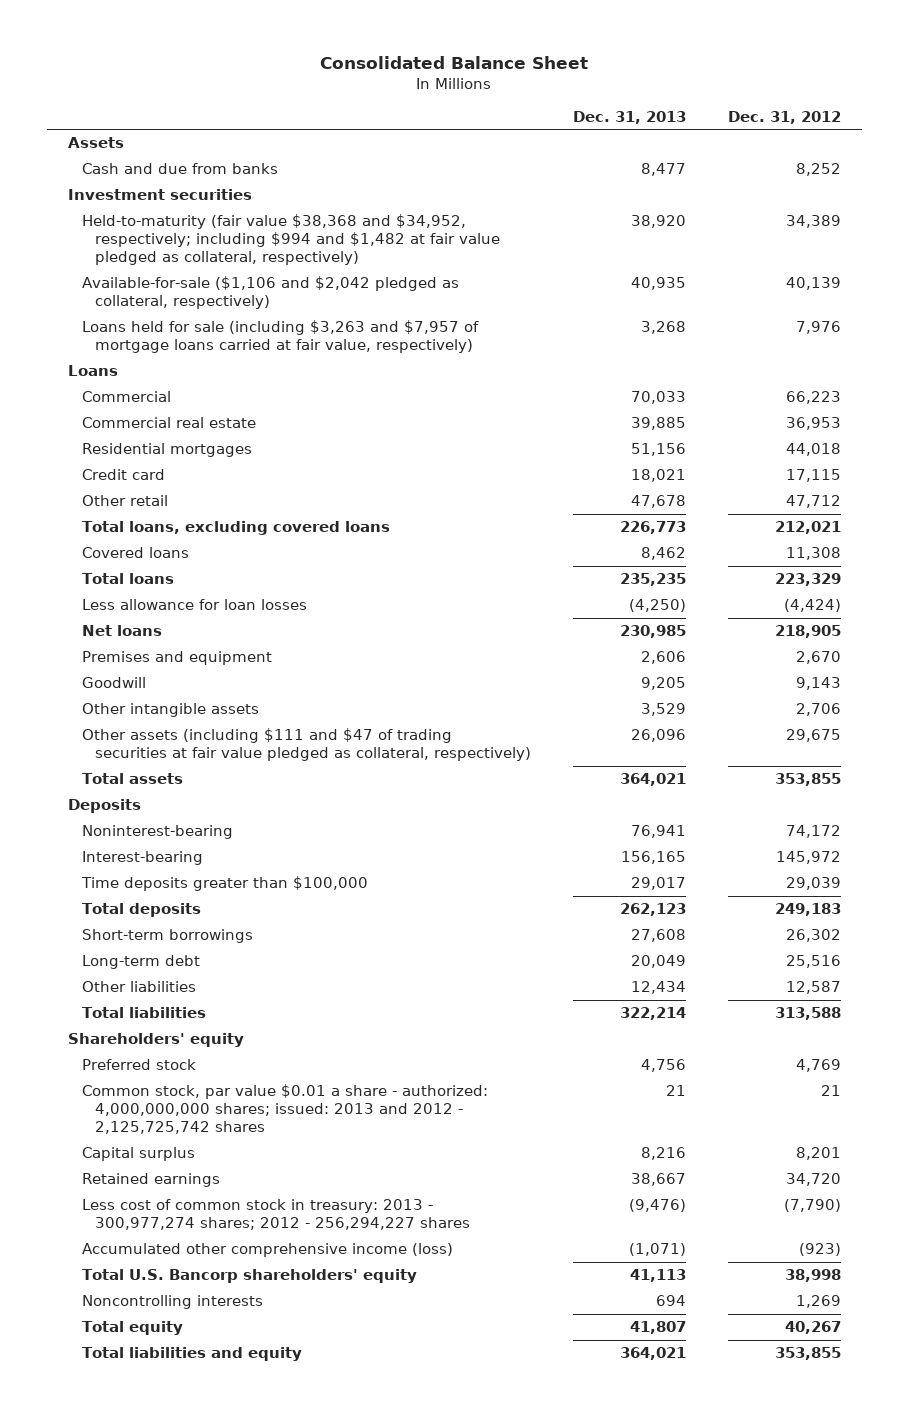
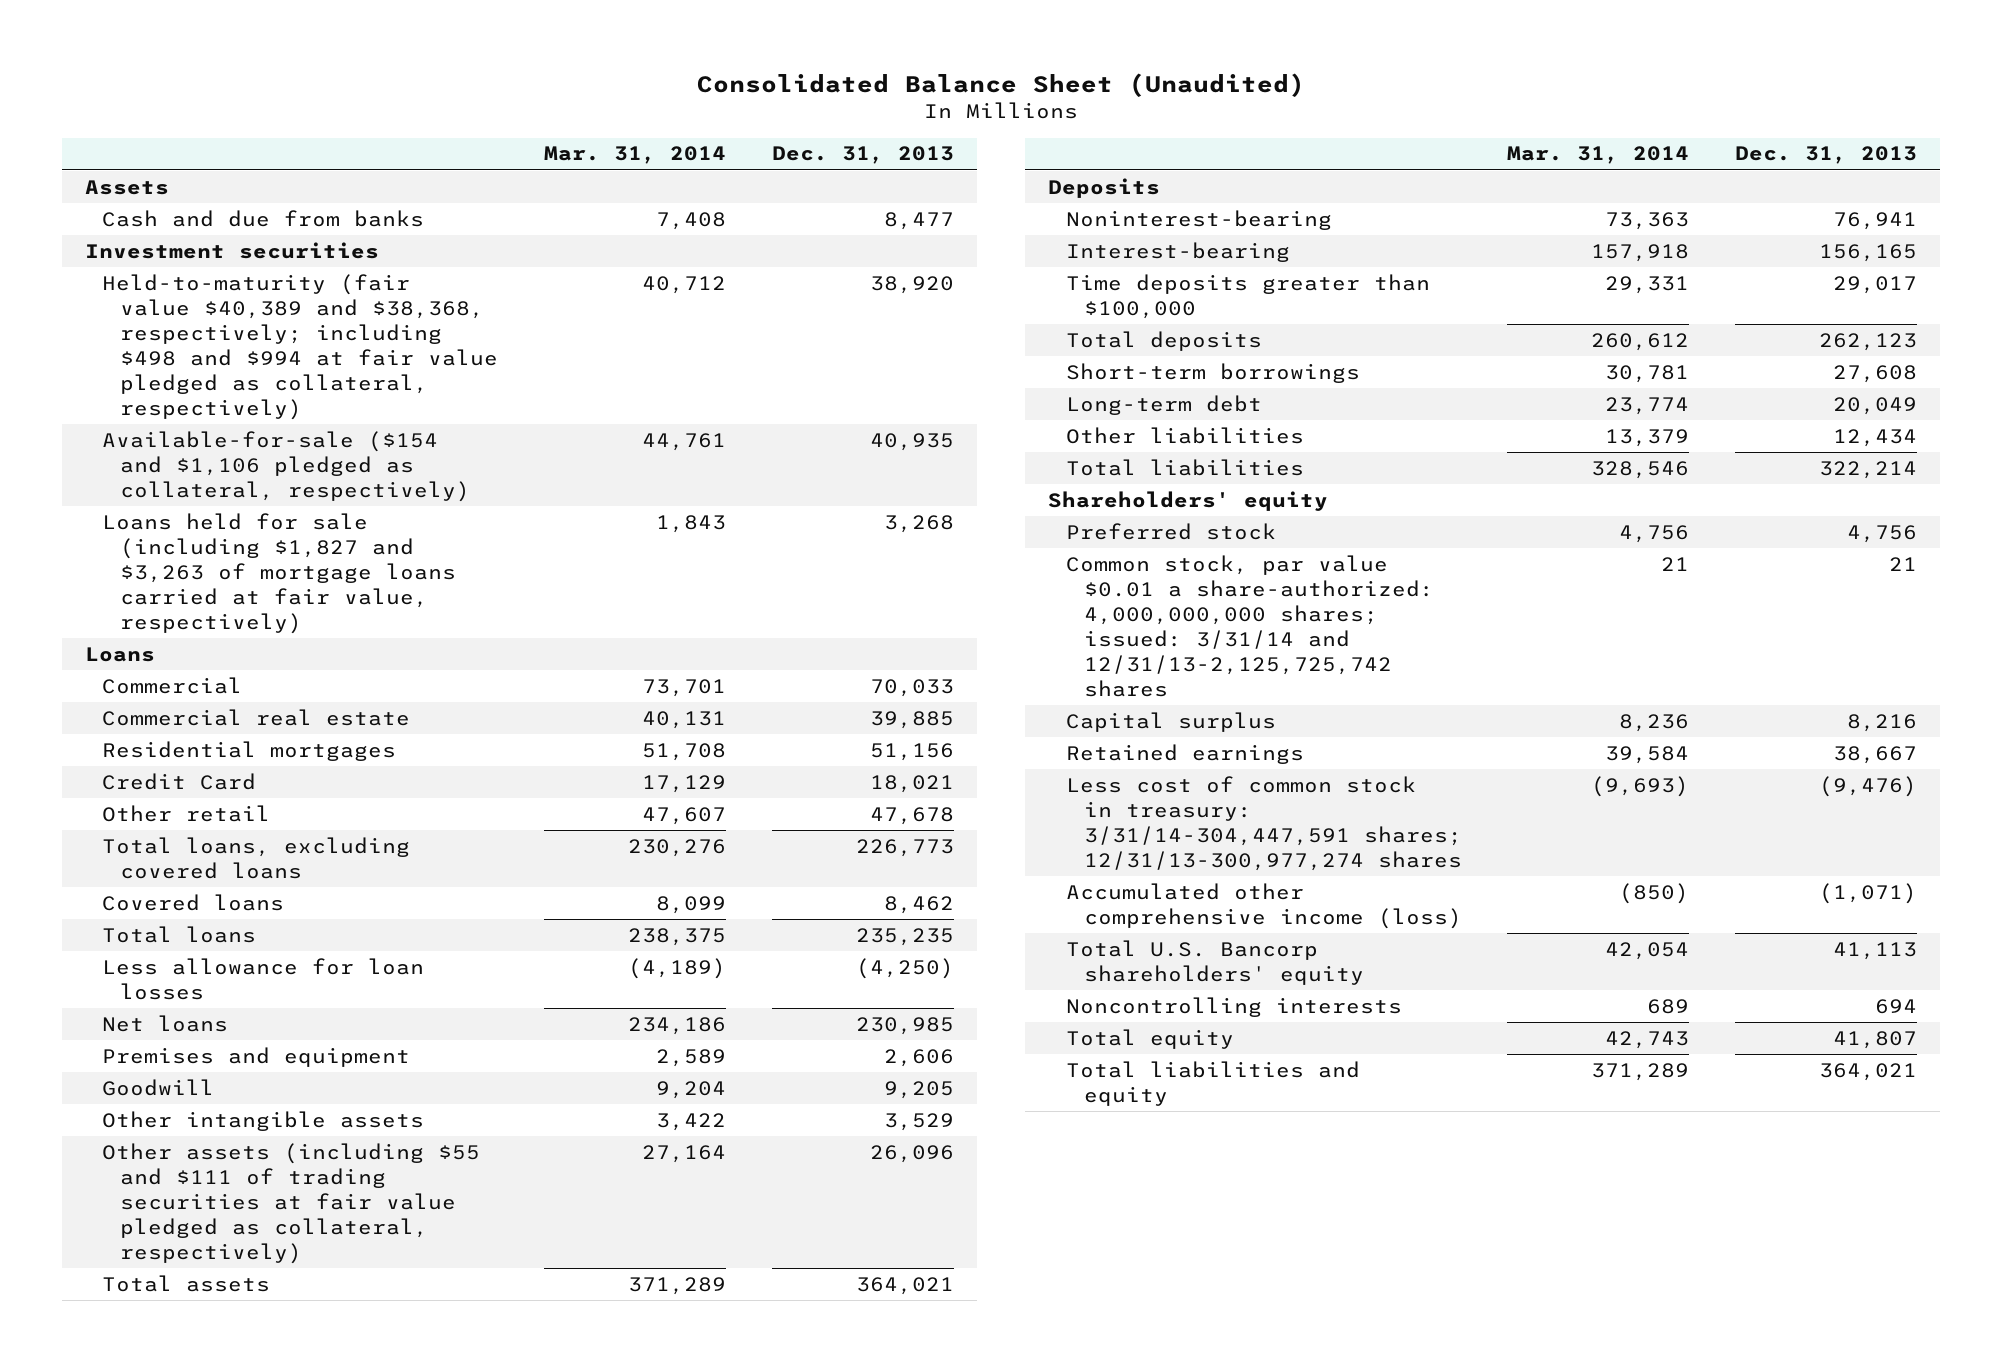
- Consolidated Balance Sheet
+ Consolidated Balance Sheet (Unaudited)
- | Dec. 31, 2013 | Dec. 31, 2012
+ | Mar. 31, 2014 | Dec. 31, 2013
- Held-to-maturity (fair value $38,368 and $34,952, respectively; including $994 and $1,482 at fair value pledged as collateral, respectively) | 38,920 | 34,389
- Available-for-sale ($1,106 and $2,042 pledged as collateral, respectively) | 40,935 | 40,139
- Loans held for sale (including $3,263 and $7,957 of mortgage loans carried at fair value, respectively) | 3,268 | 7,976
+ Held-to-maturity (fair value $40,389 and $38,368, respectively; including $498 and $994 at fair value pledged as collateral, respectively) | 40,712 | 38,920
+ Available-for-sale ($154 and $1,106 pledged as collateral, respectively) | 44,761 | 40,935
+ Loans held for sale (including $1,827 and $3,263 of mortgage loans carried at fair value, respectively) | 1,843 | 3,268
- Credit card | 18,021 | 17,115
+ Credit Card | 17,129 | 18,021
- Other assets (including $111 and $47 of trading securities at fair value pledged as collateral, respectively) | 26,096 | 29,675
+ Other assets (including $55 and $111 of trading securities at fair value pledged as collateral, respectively) | 27,164 | 26,096
- Common stock, par value $0.01 a share - authorized: 4,000,000,000 shares; issued: 2013 and 2012 - 2,125,725,742 shares | 21 | 21
+ Common stock, par value $0.01 a share-authorized: 4,000,000,000 shares; issued: 3/31/14 and 12/31/13-2,125,725,742 shares | 21 | 21
- Less cost of common stock in treasury: 2013 - 300,977,274 shares; 2012 - 256,294,227 shares | (9,476) | (7,790)
+ Less cost of common stock in treasury: 3/31/14-304,447,591 shares; 12/31/13-300,977,274 shares | (9,693) | (9,476)

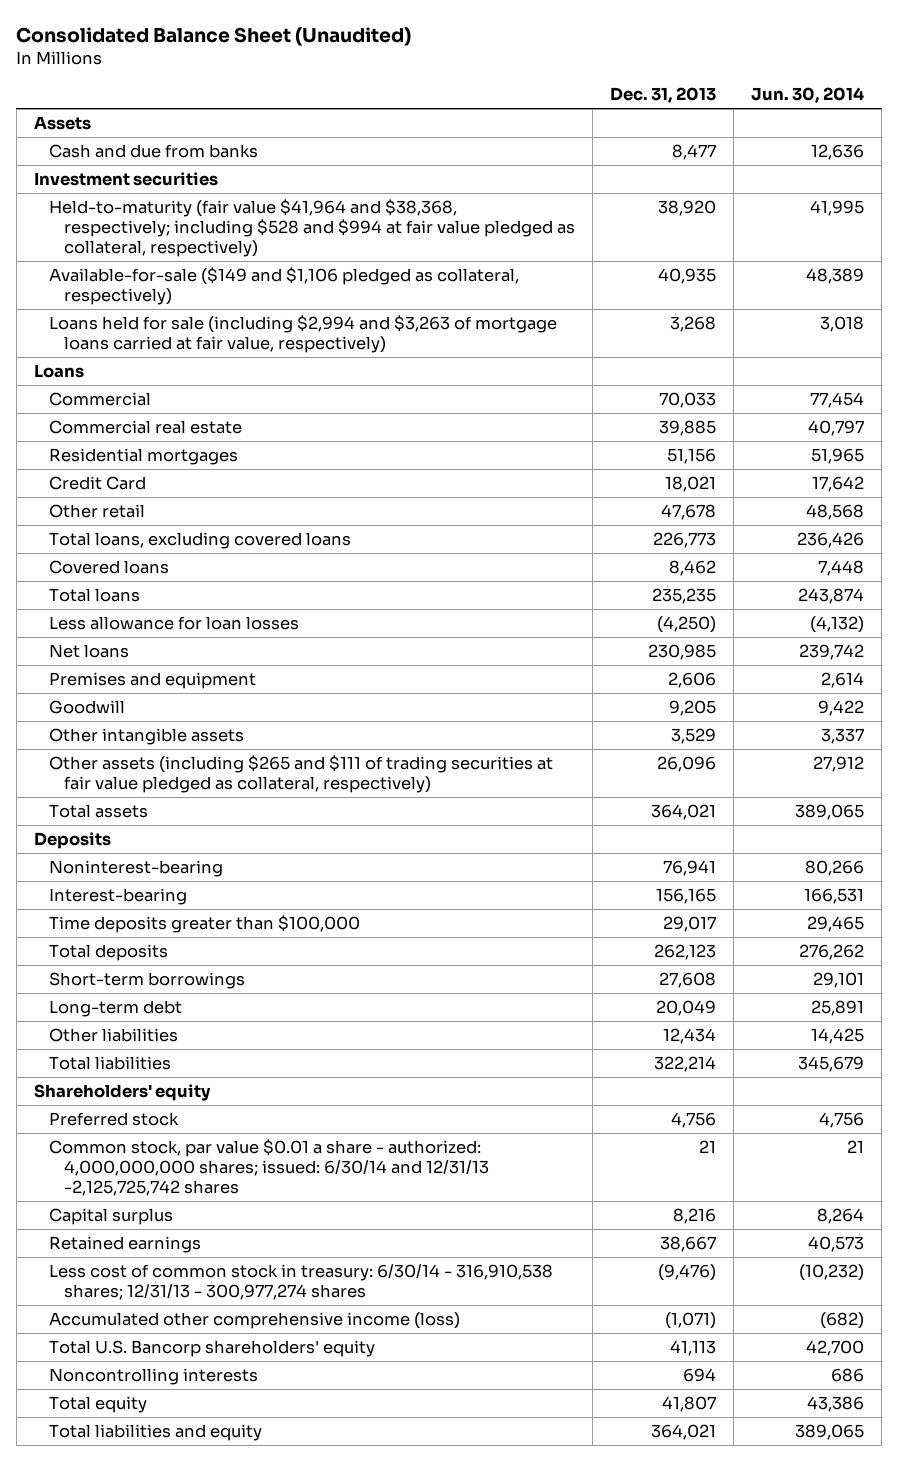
- | Mar. 31, 2014 | Dec. 31, 2013
+ | Dec. 31, 2013 | Jun. 30, 2014
- Held-to-maturity (fair value $40,389 and $38,368, respectively; including $498 and $994 at fair value pledged as collateral, respectively) | 40,712 | 38,920
- Available-for-sale ($154 and $1,106 pledged as collateral, respectively) | 44,761 | 40,935
- Loans held for sale (including $1,827 and $3,263 of mortgage loans carried at fair value, respectively) | 1,843 | 3,268
+ Held-to-maturity (fair value $41,964 and $38,368, respectively; including $528 and $994 at fair value pledged as collateral, respectively) | 38,920 | 41,995
+ Available-for-sale ($149 and $1,106 pledged as collateral, respectively) | 40,935 | 48,389
+ Loans held for sale (including $2,994 and $3,263 of mortgage loans carried at fair value, respectively) | 3,268 | 3,018
- Other assets (including $55 and $111 of trading securities at fair value pledged as collateral, respectively) | 27,164 | 26,096
+ Other assets (including $265 and $111 of trading securities at fair value pledged as collateral, respectively) | 26,096 | 27,912
- Common stock, par value $0.01 a share-authorized: 4,000,000,000 shares; issued: 3/31/14 and 12/31/13-2,125,725,742 shares | 21 | 21
+ Common stock, par value $0.01 a share - authorized: 4,000,000,000 shares; issued: 6/30/14 and 12/31/13 -2,125,725,742 shares | 21 | 21
- Less cost of common stock in treasury: 3/31/14-304,447,591 shares; 12/31/13-300,977,274 shares | (9,693) | (9,476)
+ Less cost of common stock in treasury: 6/30/14 - 316,910,538 shares; 12/31/13 - 300,977,274 shares | (9,476) | (10,232)

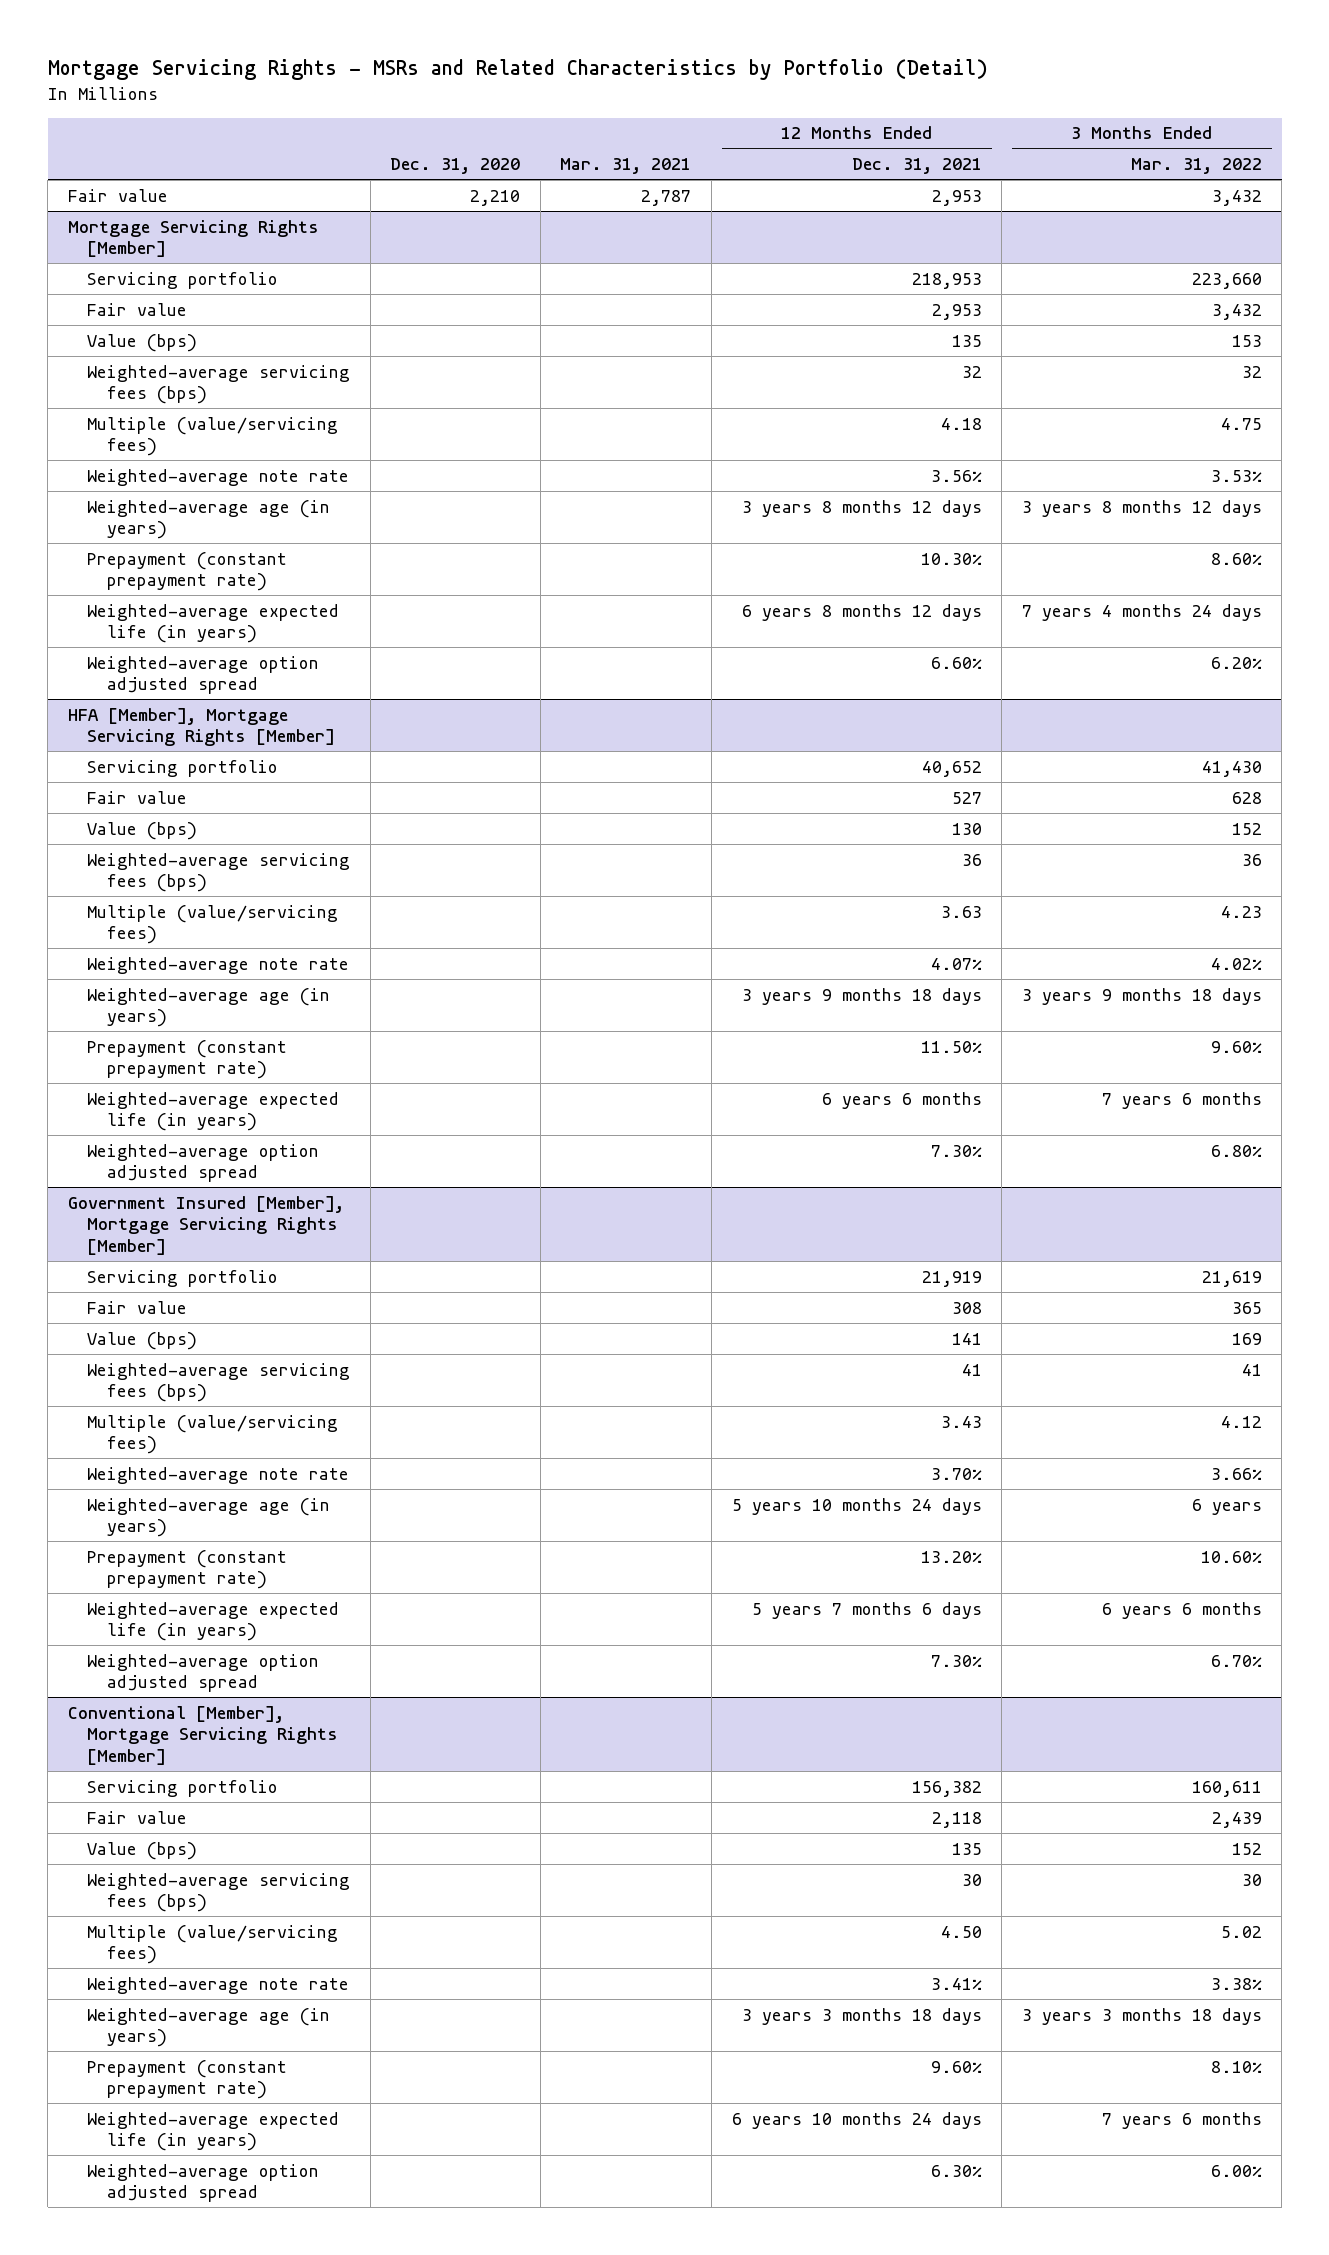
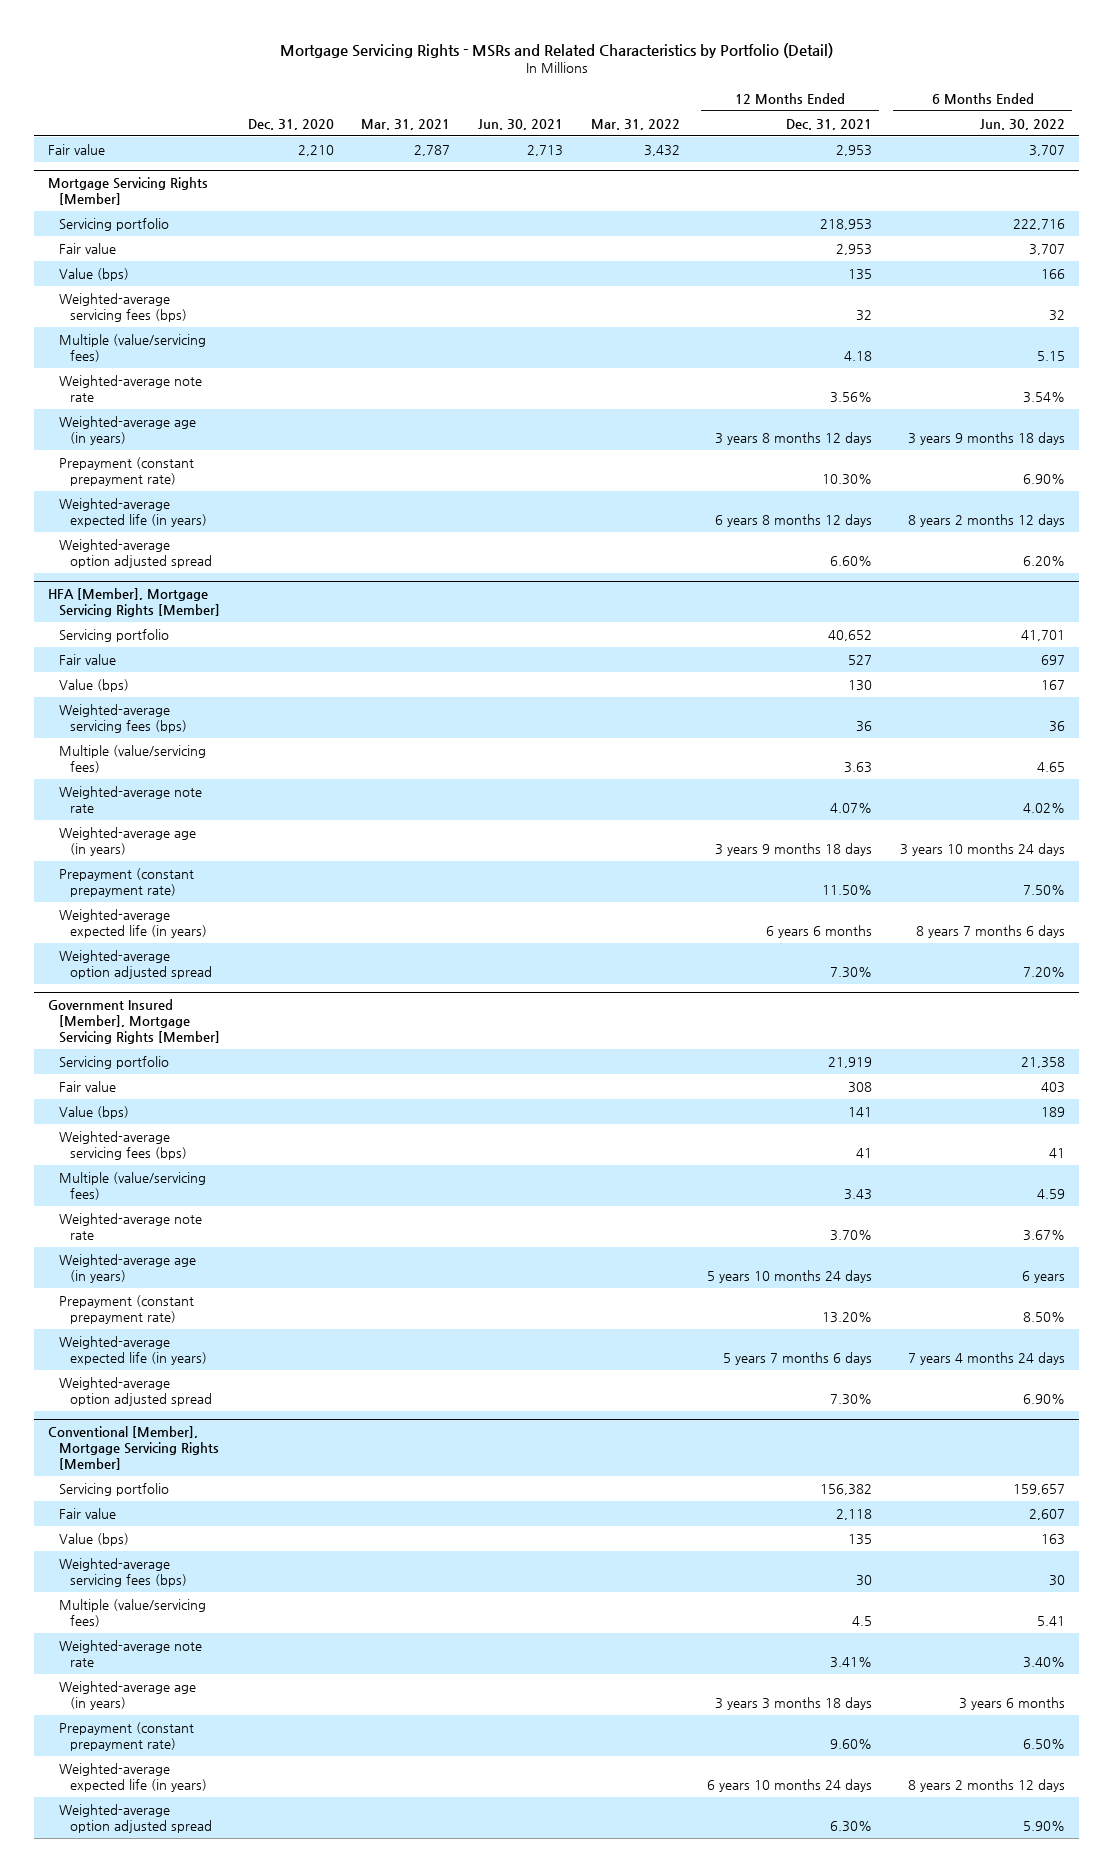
- | Dec. 31, 2020 | Mar. 31, 2021 | 12 Months Ended Dec. 31, 2021 | 3 Months Ended Mar. 31, 2022
+ | Dec. 31, 2020 | Mar. 31, 2021 | Jun. 30, 2021 | Mar. 31, 2022 | 12 Months Ended Dec. 31, 2021 | 6 Months Ended Jun. 30, 2022
@ Conventional [Member], Mortgage Servicing Rights [Member]
- Multiple (value/servicing fees) | | | 4.50 | 5.02
+ Multiple (value/servicing fees) | | | | | 4.5 | 5.41

